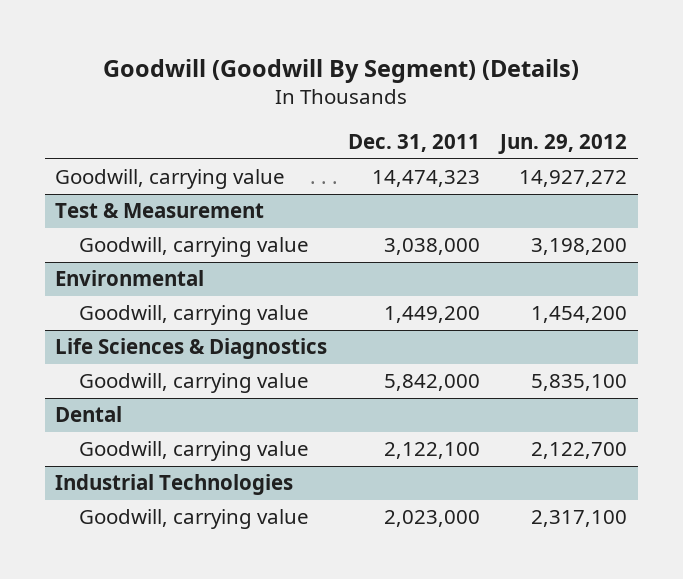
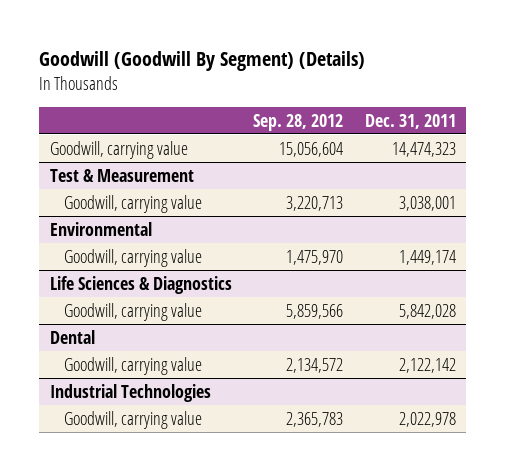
- | Dec. 31, 2011 | Jun. 29, 2012
+ | Sep. 28, 2012 | Dec. 31, 2011
@ Test & Measurement
- Goodwill, carrying value | 3,038,000 | 3,198,200
+ Goodwill, carrying value | 3,220,713 | 3,038,001
@ Environmental
- Goodwill, carrying value | 1,449,200 | 1,454,200
+ Goodwill, carrying value | 1,475,970 | 1,449,174
@ Life Sciences & Diagnostics
- Goodwill, carrying value | 5,842,000 | 5,835,100
+ Goodwill, carrying value | 5,859,566 | 5,842,028
@ Dental
- Goodwill, carrying value | 2,122,100 | 2,122,700
+ Goodwill, carrying value | 2,134,572 | 2,122,142
@ Industrial Technologies
- Goodwill, carrying value | 2,023,000 | 2,317,100
+ Goodwill, carrying value | 2,365,783 | 2,022,978

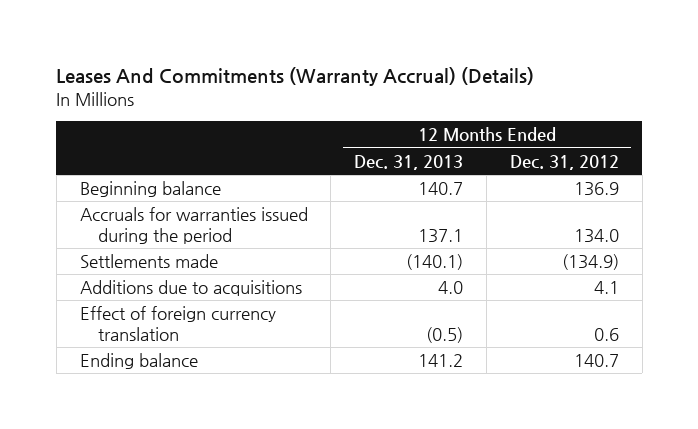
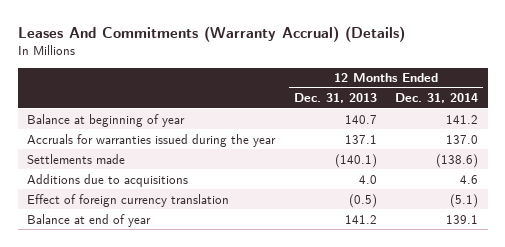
- | 12 Months Ended Dec. 31, 2013 | 12 Months Ended Dec. 31, 2012
+ | 12 Months Ended Dec. 31, 2013 | 12 Months Ended Dec. 31, 2014
- Beginning balance | 140.7 | 136.9
- Accruals for warranties issued during the period | 137.1 | 134.0
+ Balance at beginning of year | 140.7 | 141.2
+ Accruals for warranties issued during the year | 137.1 | 137.0
- Ending balance | 141.2 | 140.7
+ Balance at end of year | 141.2 | 139.1

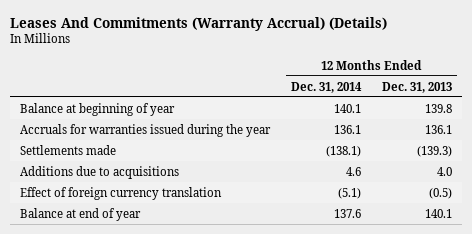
- | 12 Months Ended Dec. 31, 2013 | 12 Months Ended Dec. 31, 2014
+ | 12 Months Ended Dec. 31, 2014 | 12 Months Ended Dec. 31, 2013
- Balance at beginning of year | 140.7 | 141.2
- Accruals for warranties issued during the year | 137.1 | 137.0
- Settlements made | (140.1) | (138.6)
+ Balance at beginning of year | 140.1 | 139.8
+ Accruals for warranties issued during the year | 136.1 | 136.1
+ Settlements made | (138.1) | (139.3)
- Balance at end of year | 141.2 | 139.1
+ Balance at end of year | 137.6 | 140.1

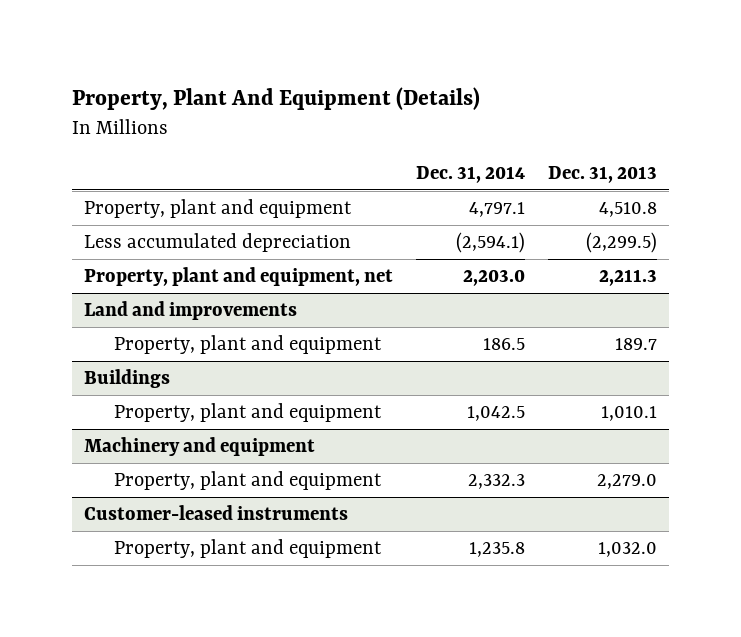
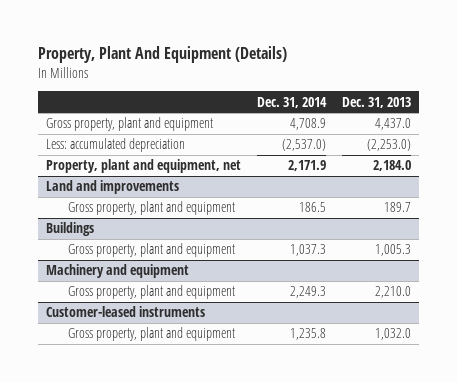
- Property, plant and equipment | 4,797.1 | 4,510.8
- Less accumulated depreciation | (2,594.1) | (2,299.5)
- Property, plant and equipment, net | 2,203.0 | 2,211.3
+ Gross property, plant and equipment | 4,708.9 | 4,437.0
+ Less: accumulated depreciation | (2,537.0) | (2,253.0)
+ Property, plant and equipment, net | 2,171.9 | 2,184.0
@ Land and improvements
- Property, plant and equipment | 186.5 | 189.7
+ Gross property, plant and equipment | 186.5 | 189.7
@ Buildings
- Property, plant and equipment | 1,042.5 | 1,010.1
+ Gross property, plant and equipment | 1,037.3 | 1,005.3
@ Machinery and equipment
- Property, plant and equipment | 2,332.3 | 2,279.0
+ Gross property, plant and equipment | 2,249.3 | 2,210.0
@ Customer-leased instruments
- Property, plant and equipment | 1,235.8 | 1,032.0
+ Gross property, plant and equipment | 1,235.8 | 1,032.0

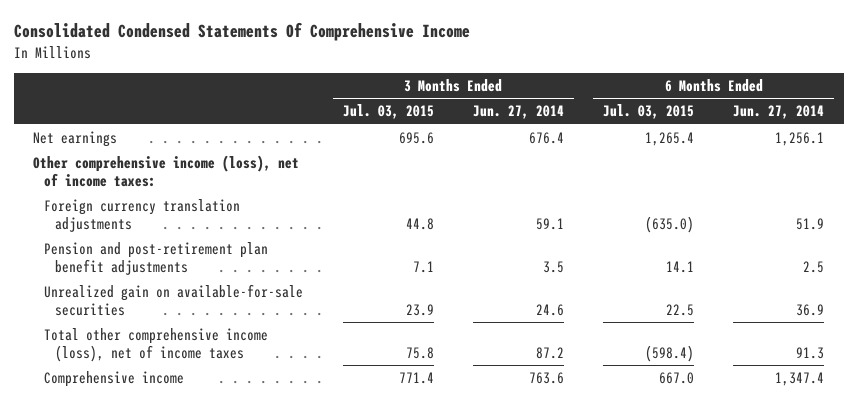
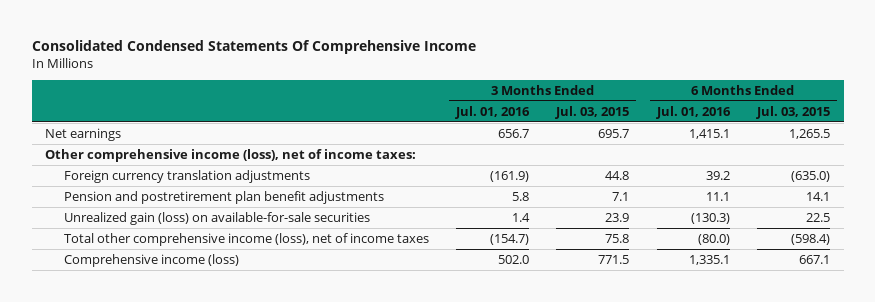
- | 3 Months Ended Jul. 03, 2015 | 3 Months Ended Jun. 27, 2014 | 6 Months Ended Jul. 03, 2015 | 6 Months Ended Jun. 27, 2014
+ | 3 Months Ended Jul. 01, 2016 | 3 Months Ended Jul. 03, 2015 | 6 Months Ended Jul. 01, 2016 | 6 Months Ended Jul. 03, 2015
- Net earnings | 695.6 | 676.4 | 1,265.4 | 1,256.1
+ Net earnings | 656.7 | 695.7 | 1,415.1 | 1,265.5
- Pension and post-retirement plan benefit adjustments | 7.1 | 3.5 | 14.1 | 2.5
- Unrealized gain on available-for-sale securities | 23.9 | 24.6 | 22.5 | 36.9
+ Pension and postretirement plan benefit adjustments | 5.8 | 7.1 | 11.1 | 14.1
+ Unrealized gain (loss) on available-for-sale securities | 1.4 | 23.9 | (130.3) | 22.5
- Comprehensive income | 771.4 | 763.6 | 667.0 | 1,347.4
+ Comprehensive income (loss) | 502.0 | 771.5 | 1,335.1 | 667.1

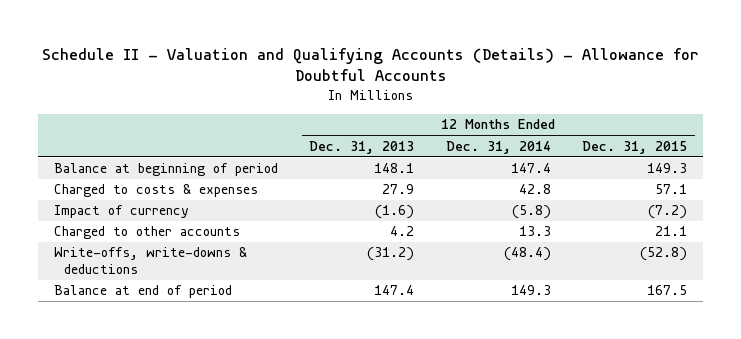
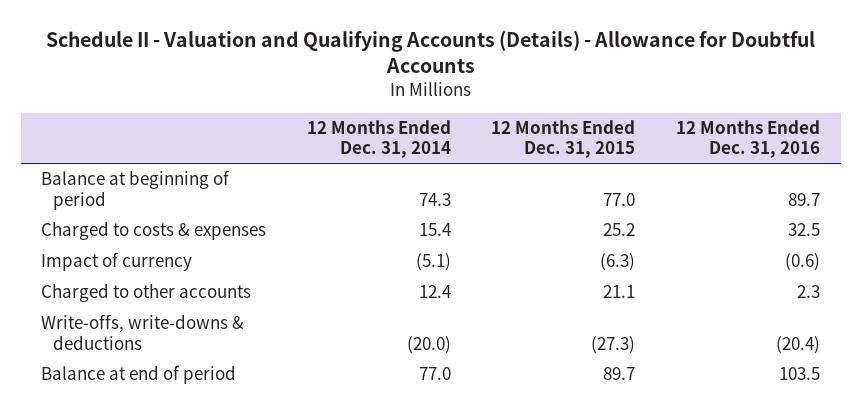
- | 12 Months Ended Dec. 31, 2013 | 12 Months Ended Dec. 31, 2014 | 12 Months Ended Dec. 31, 2015
+ | 12 Months Ended Dec. 31, 2014 | 12 Months Ended Dec. 31, 2015 | 12 Months Ended Dec. 31, 2016
- Balance at beginning of period | 148.1 | 147.4 | 149.3
- Charged to costs & expenses | 27.9 | 42.8 | 57.1
- Impact of currency | (1.6) | (5.8) | (7.2)
- Charged to other accounts | 4.2 | 13.3 | 21.1
- Write-offs, write-downs & deductions | (31.2) | (48.4) | (52.8)
- Balance at end of period | 147.4 | 149.3 | 167.5
+ Balance at beginning of period | 74.3 | 77.0 | 89.7
+ Charged to costs & expenses | 15.4 | 25.2 | 32.5
+ Impact of currency | (5.1) | (6.3) | (0.6)
+ Charged to other accounts | 12.4 | 21.1 | 2.3
+ Write-offs, write-downs & deductions | (20.0) | (27.3) | (20.4)
+ Balance at end of period | 77.0 | 89.7 | 103.5

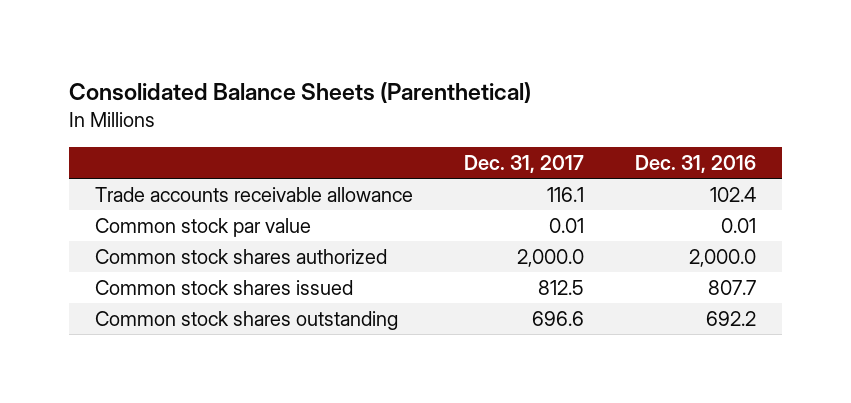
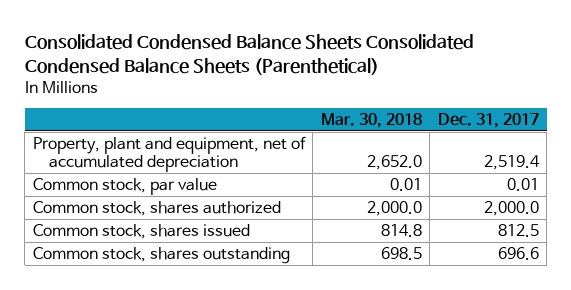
- Consolidated Balance Sheets (Parenthetical)
+ Consolidated Condensed Balance Sheets Consolidated Condensed Balance Sheets (Parenthetical)
- | Dec. 31, 2017 | Dec. 31, 2016
+ | Mar. 30, 2018 | Dec. 31, 2017
- Trade accounts receivable allowance | 116.1 | 102.4
- Common stock par value | 0.01 | 0.01
- Common stock shares authorized | 2,000.0 | 2,000.0
- Common stock shares issued | 812.5 | 807.7
- Common stock shares outstanding | 696.6 | 692.2
+ Property, plant and equipment, net of accumulated depreciation | 2,652.0 | 2,519.4
+ Common stock, par value | 0.01 | 0.01
+ Common stock, shares authorized | 2,000.0 | 2,000.0
+ Common stock, shares issued | 814.8 | 812.5
+ Common stock, shares outstanding | 698.5 | 696.6

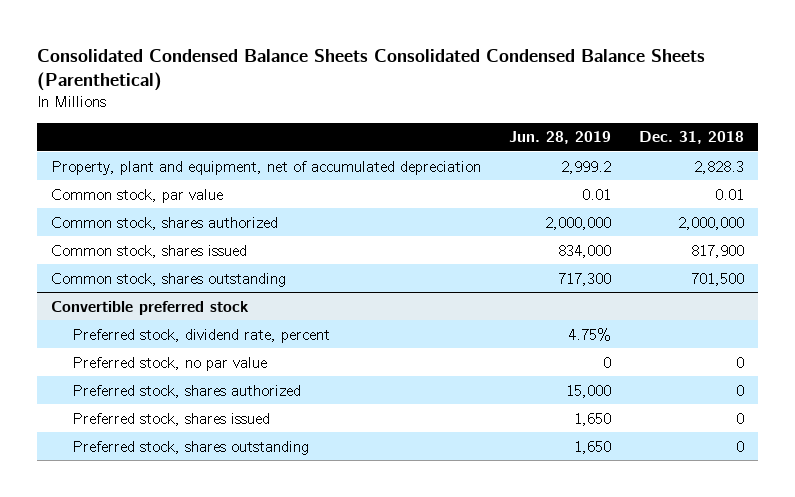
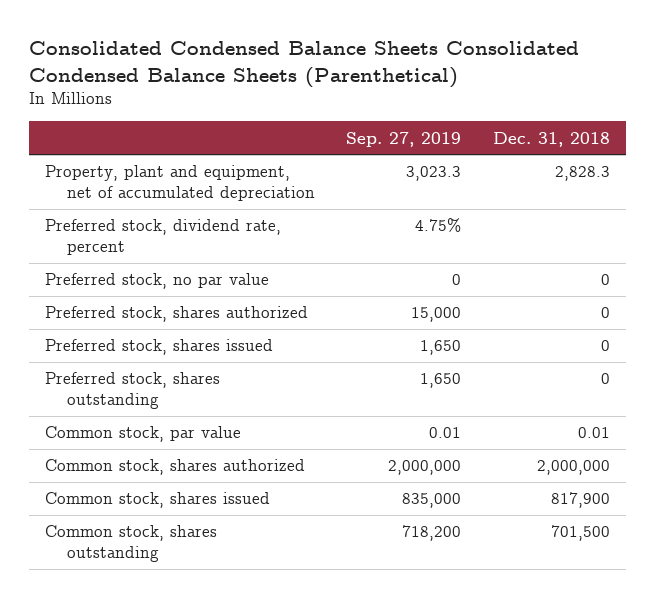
- | Jun. 28, 2019 | Dec. 31, 2018
+ | Sep. 27, 2019 | Dec. 31, 2018
- Convertible preferred stock
moved down: Common stock, par value | 0.01 | 0.01
moved down: Common stock, shares authorized | 2,000,000 | 2,000,000
moved down: Common stock, shares issued | 835,000 | 817,900
moved down: Common stock, shares outstanding | 718,200 | 701,500

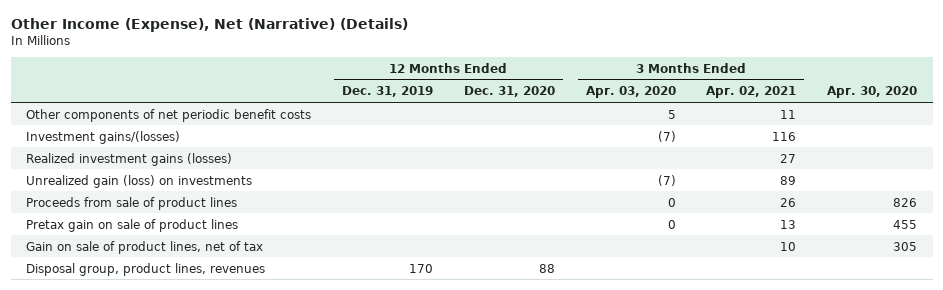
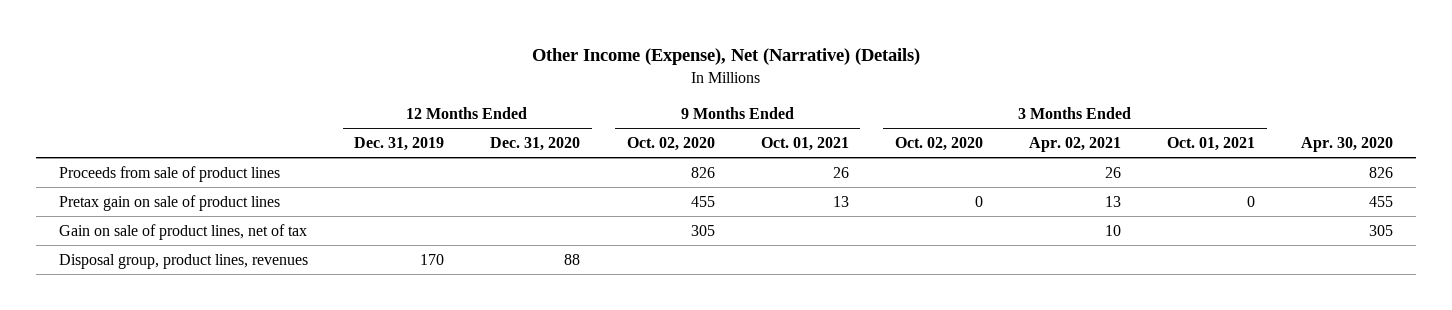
- | 12 Months Ended Dec. 31, 2019 | 12 Months Ended Dec. 31, 2020 | 3 Months Ended Apr. 03, 2020 | 3 Months Ended Apr. 02, 2021 | Apr. 30, 2020
+ | 12 Months Ended Dec. 31, 2019 | 12 Months Ended Dec. 31, 2020 | 9 Months Ended Oct. 02, 2020 | 9 Months Ended Oct. 01, 2021 | 3 Months Ended Oct. 02, 2020 | 3 Months Ended Apr. 02, 2021 | 3 Months Ended Oct. 01, 2021 | Apr. 30, 2020
- Other components of net periodic benefit costs | | | 5 | 11 |
- Investment gains/(losses) | | | (7) | 116 |
- Realized investment gains (losses) | | | | 27 |
- Unrealized gain (loss) on investments | | | (7) | 89 |

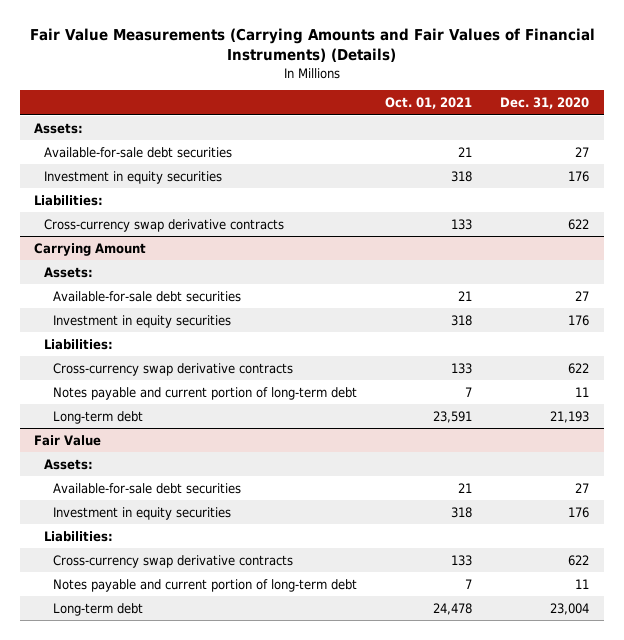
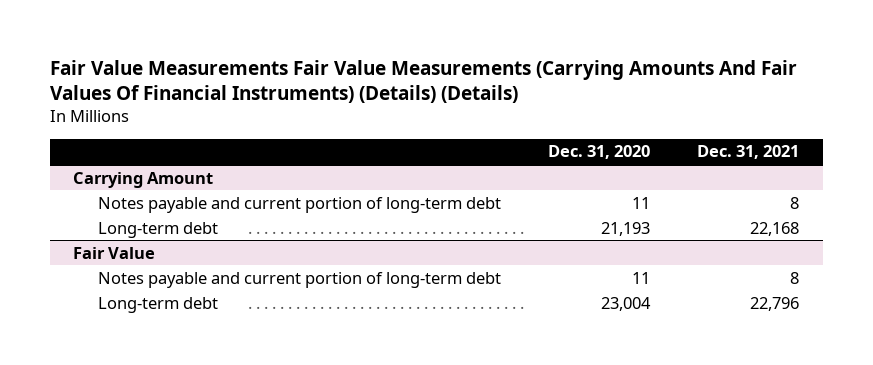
- Fair Value Measurements (Carrying Amounts and Fair Values of Financial Instruments) (Details)
+ Fair Value Measurements Fair Value Measurements (Carrying Amounts And Fair Values Of Financial Instruments) (Details) (Details)
- | Oct. 01, 2021 | Dec. 31, 2020
+ | Dec. 31, 2020 | Dec. 31, 2021
- Assets:
- Available-for-sale debt securities | 21 | 27
- Investment in equity securities | 318 | 176
- Liabilities:
- Cross-currency swap derivative contracts | 133 | 622
@ Carrying Amount
- Assets:
- Available-for-sale debt securities | 21 | 27
- Investment in equity securities | 318 | 176
- Liabilities:
- Cross-currency swap derivative contracts | 133 | 622
@ Fair Value
- Assets:
- Available-for-sale debt securities | 21 | 27
- Investment in equity securities | 318 | 176
- Liabilities:
- Cross-currency swap derivative contracts | 133 | 622

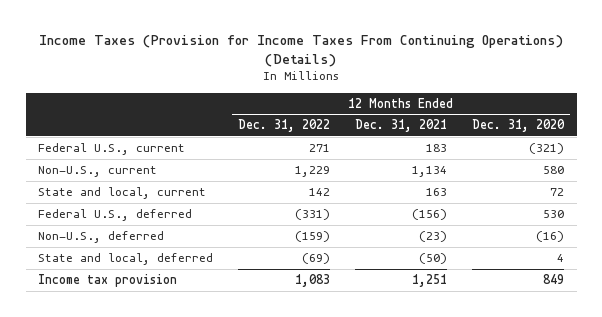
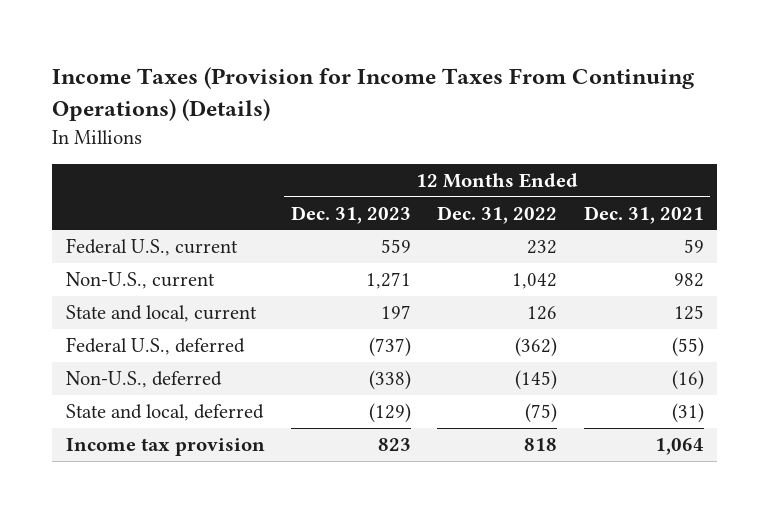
- | 12 Months Ended Dec. 31, 2022 | 12 Months Ended Dec. 31, 2021 | 12 Months Ended Dec. 31, 2020
+ | 12 Months Ended Dec. 31, 2023 | 12 Months Ended Dec. 31, 2022 | 12 Months Ended Dec. 31, 2021
- Federal U.S., current | 271 | 183 | (321)
- Non-U.S., current | 1,229 | 1,134 | 580
- State and local, current | 142 | 163 | 72
- Federal U.S., deferred | (331) | (156) | 530
- Non-U.S., deferred | (159) | (23) | (16)
- State and local, deferred | (69) | (50) | 4
- Income tax provision | 1,083 | 1,251 | 849
+ Federal U.S., current | 559 | 232 | 59
+ Non-U.S., current | 1,271 | 1,042 | 982
+ State and local, current | 197 | 126 | 125
+ Federal U.S., deferred | (737) | (362) | (55)
+ Non-U.S., deferred | (338) | (145) | (16)
+ State and local, deferred | (129) | (75) | (31)
+ Income tax provision | 823 | 818 | 1,064

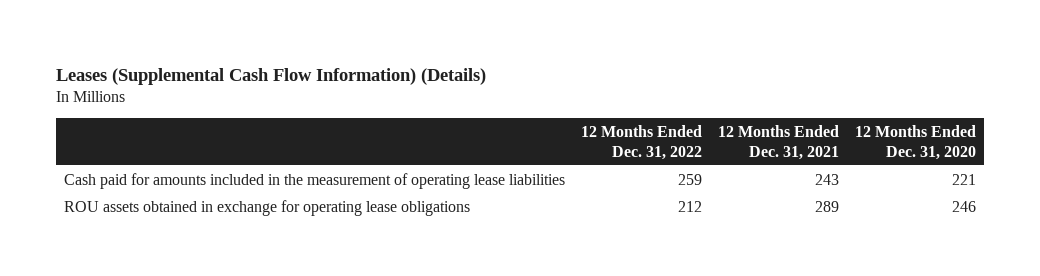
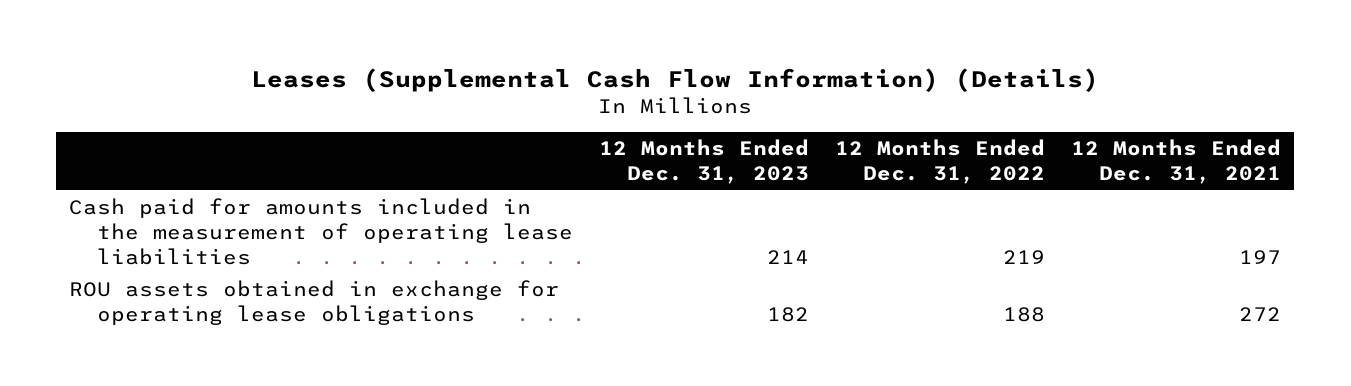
- | 12 Months Ended Dec. 31, 2022 | 12 Months Ended Dec. 31, 2021 | 12 Months Ended Dec. 31, 2020
+ | 12 Months Ended Dec. 31, 2023 | 12 Months Ended Dec. 31, 2022 | 12 Months Ended Dec. 31, 2021
- Cash paid for amounts included in the measurement of operating lease liabilities | 259 | 243 | 221
- ROU assets obtained in exchange for operating lease obligations | 212 | 289 | 246
+ Cash paid for amounts included in the measurement of operating lease liabilities | 214 | 219 | 197
+ ROU assets obtained in exchange for operating lease obligations | 182 | 188 | 272

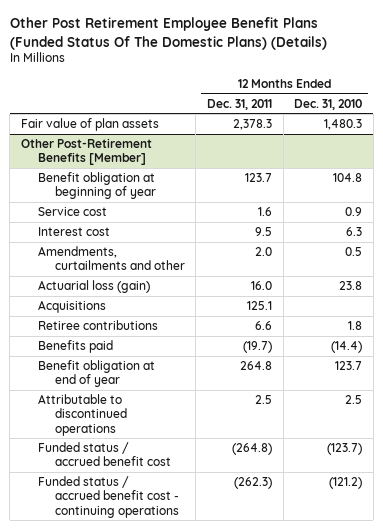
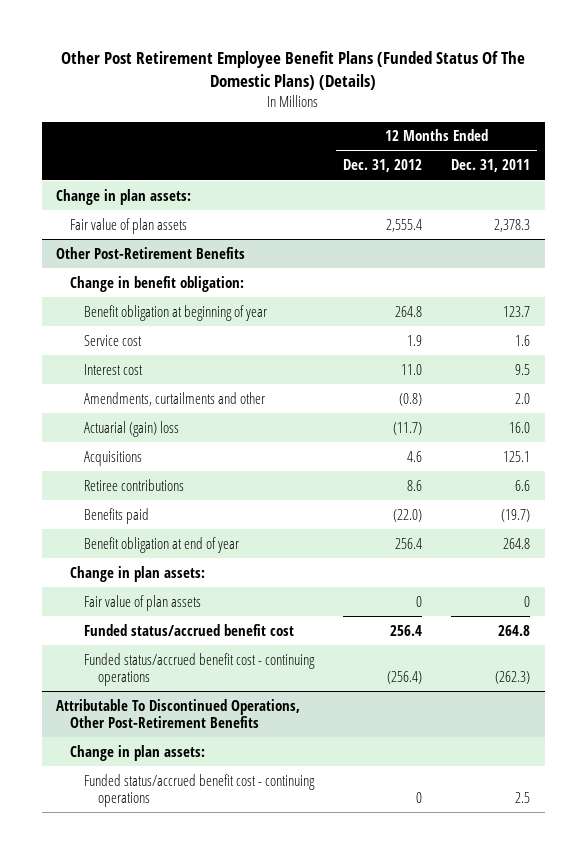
- | 12 Months Ended Dec. 31, 2011 | 12 Months Ended Dec. 31, 2010
+ | 12 Months Ended Dec. 31, 2012 | 12 Months Ended Dec. 31, 2011
+ Change in plan assets:
- Other Post-Retirement Benefits [Member]
+ Other Post-Retirement Benefits
+ Change in benefit obligation:
- Actuarial loss (gain) | 16.0 | 23.8
+ Actuarial (gain) loss | (11.7) | 16.0
- Attributable to discontinued operations | 2.5 | 2.5
- Funded status / accrued benefit cost | (264.8) | (123.7)
- Funded status / accrued benefit cost - continuing operations | (262.3) | (121.2)
+ Change in plan assets:
+ Fair value of plan assets | 0 | 0
+ Funded status/accrued benefit cost | 256.4 | 264.8
+ Funded status/accrued benefit cost - continuing operations | (256.4) | (262.3)
+ Attributable To Discontinued Operations, Other Post-Retirement Benefits
+ Change in plan assets:
+ Funded status/accrued benefit cost - continuing operations | 0 | 2.5

